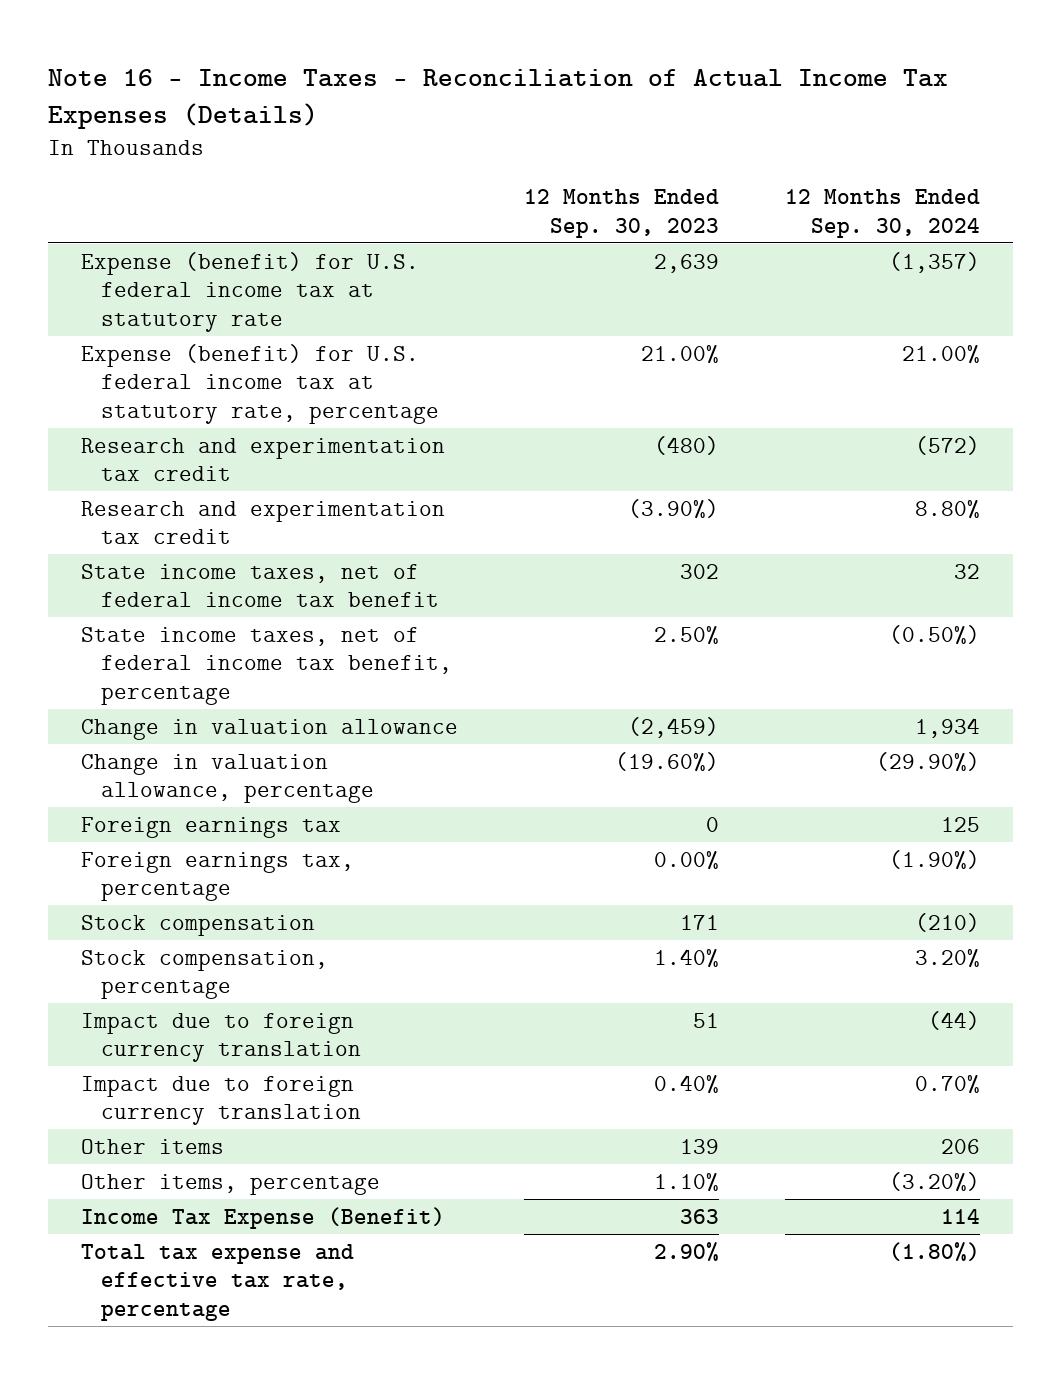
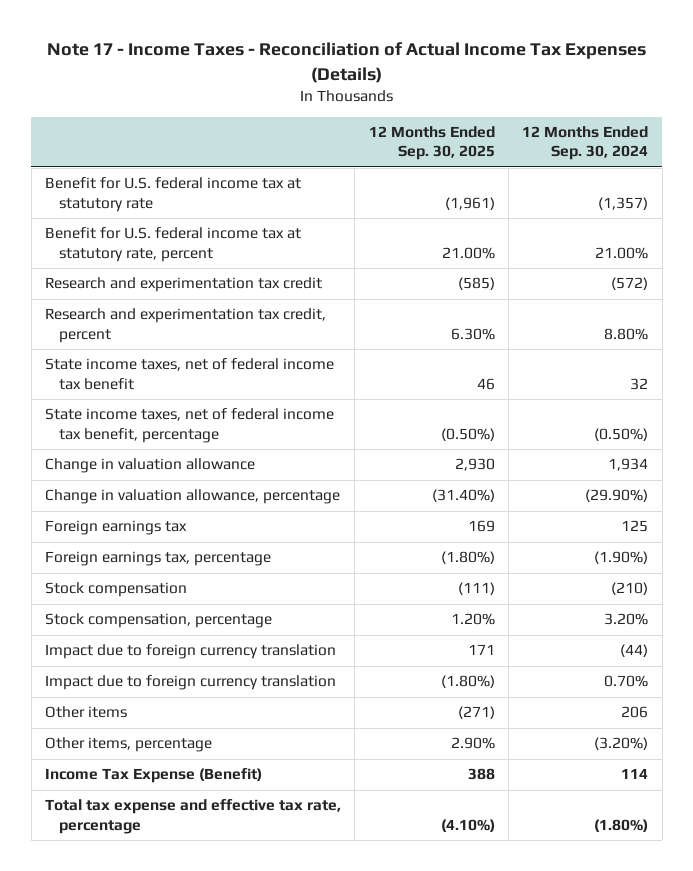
- Note 16 - Income Taxes - Reconciliation of Actual Income Tax Expenses (Details)
+ Note 17 - Income Taxes - Reconciliation of Actual Income Tax Expenses (Details)
- | 12 Months Ended Sep. 30, 2023 | 12 Months Ended Sep. 30, 2024
+ | 12 Months Ended Sep. 30, 2025 | 12 Months Ended Sep. 30, 2024
- Expense (benefit) for U.S. federal income tax at statutory rate | 2,639 | (1,357)
- Expense (benefit) for U.S. federal income tax at statutory rate, percentage | 21.00% | 21.00%
+ Benefit for U.S. federal income tax at statutory rate | (1,961) | (1,357)
+ Benefit for U.S. federal income tax at statutory rate, percent | 21.00% | 21.00%
- Research and experimentation tax credit | (3.90%) | 8.80%
+ Research and experimentation tax credit, percent | 6.30% | 8.80%

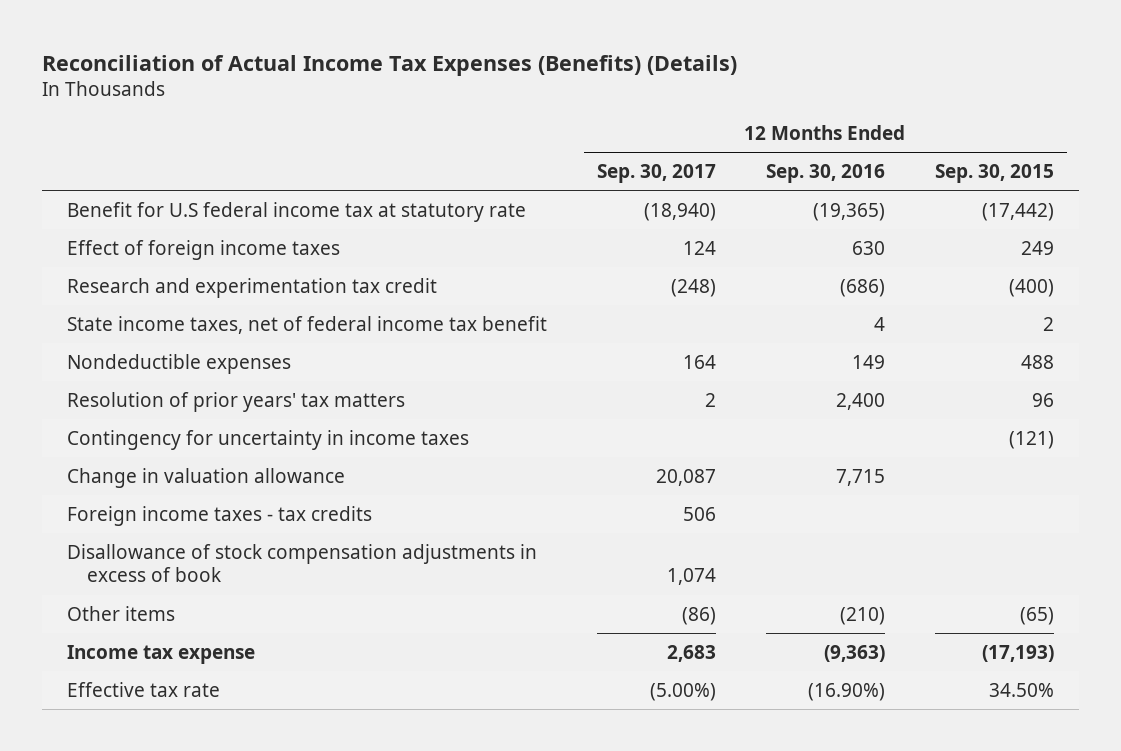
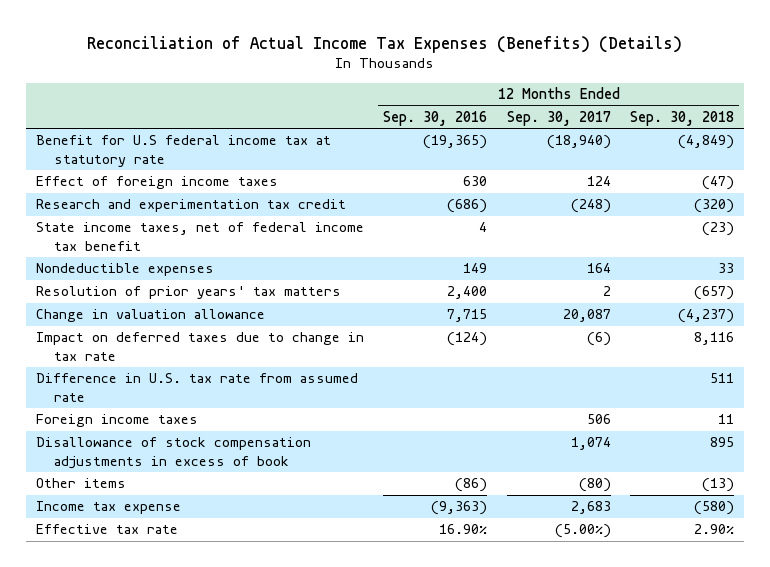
- | 12 Months Ended Sep. 30, 2017 | 12 Months Ended Sep. 30, 2016 | 12 Months Ended Sep. 30, 2015
+ | 12 Months Ended Sep. 30, 2016 | 12 Months Ended Sep. 30, 2017 | 12 Months Ended Sep. 30, 2018
- Contingency for uncertainty in income taxes | | | (121)
- Foreign income taxes - tax credits | 506 | |
+ Impact on deferred taxes due to change in tax rate | (124) | (6) | 8,116
+ Difference in U.S. tax rate from assumed rate | | | 511
+ Foreign income taxes | | 506 | 11
- Other items | (86) | (210) | (65)
+ Other items | (86) | (80) | (13)
- Effective tax rate | (5.00%) | (16.90%) | 34.50%
+ Effective tax rate | 16.90% | (5.00%) | 2.90%

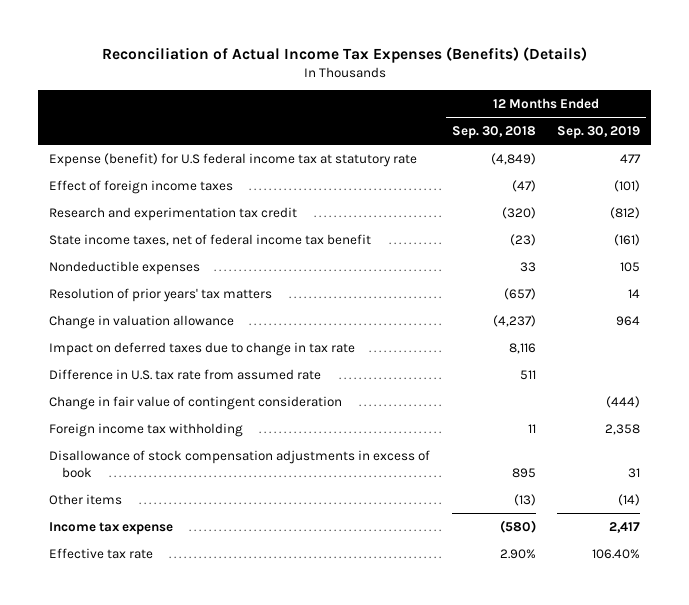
- | 12 Months Ended Sep. 30, 2016 | 12 Months Ended Sep. 30, 2017 | 12 Months Ended Sep. 30, 2018
+ | 12 Months Ended Sep. 30, 2018 | 12 Months Ended Sep. 30, 2019
- Benefit for U.S federal income tax at statutory rate | (19,365) | (18,940) | (4,849)
+ Expense (benefit) for U.S federal income tax at statutory rate | (4,849) | 477
- Foreign income taxes | | 506 | 11
+ Change in fair value of contingent consideration | | (444)
+ Foreign income tax withholding | 11 | 2,358

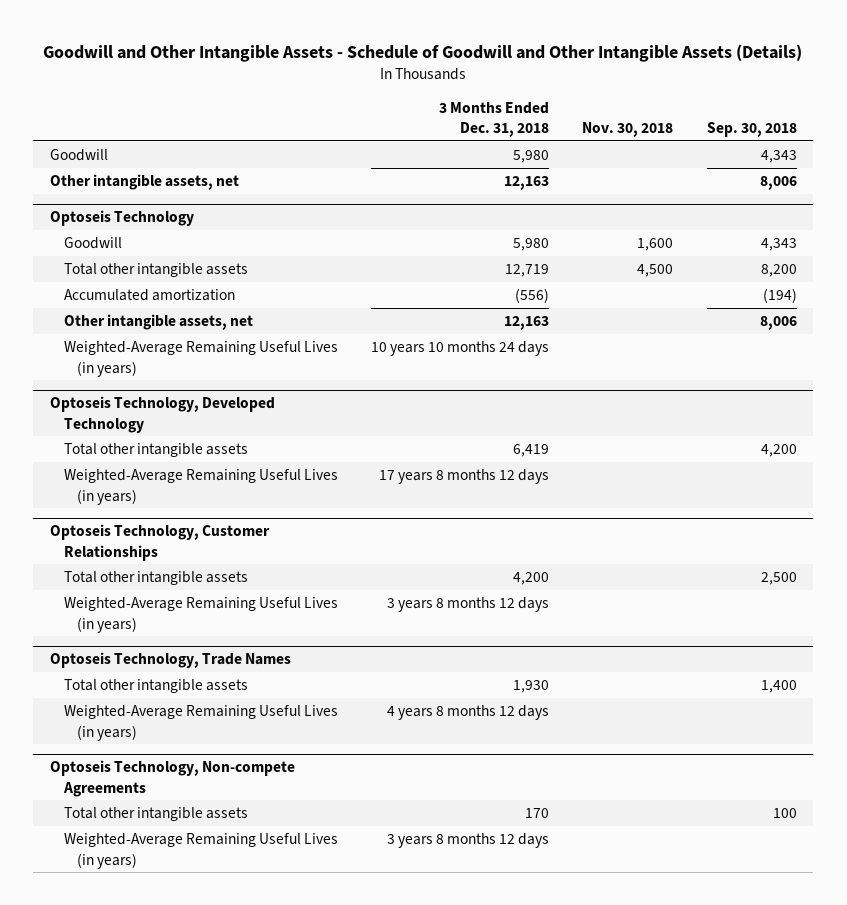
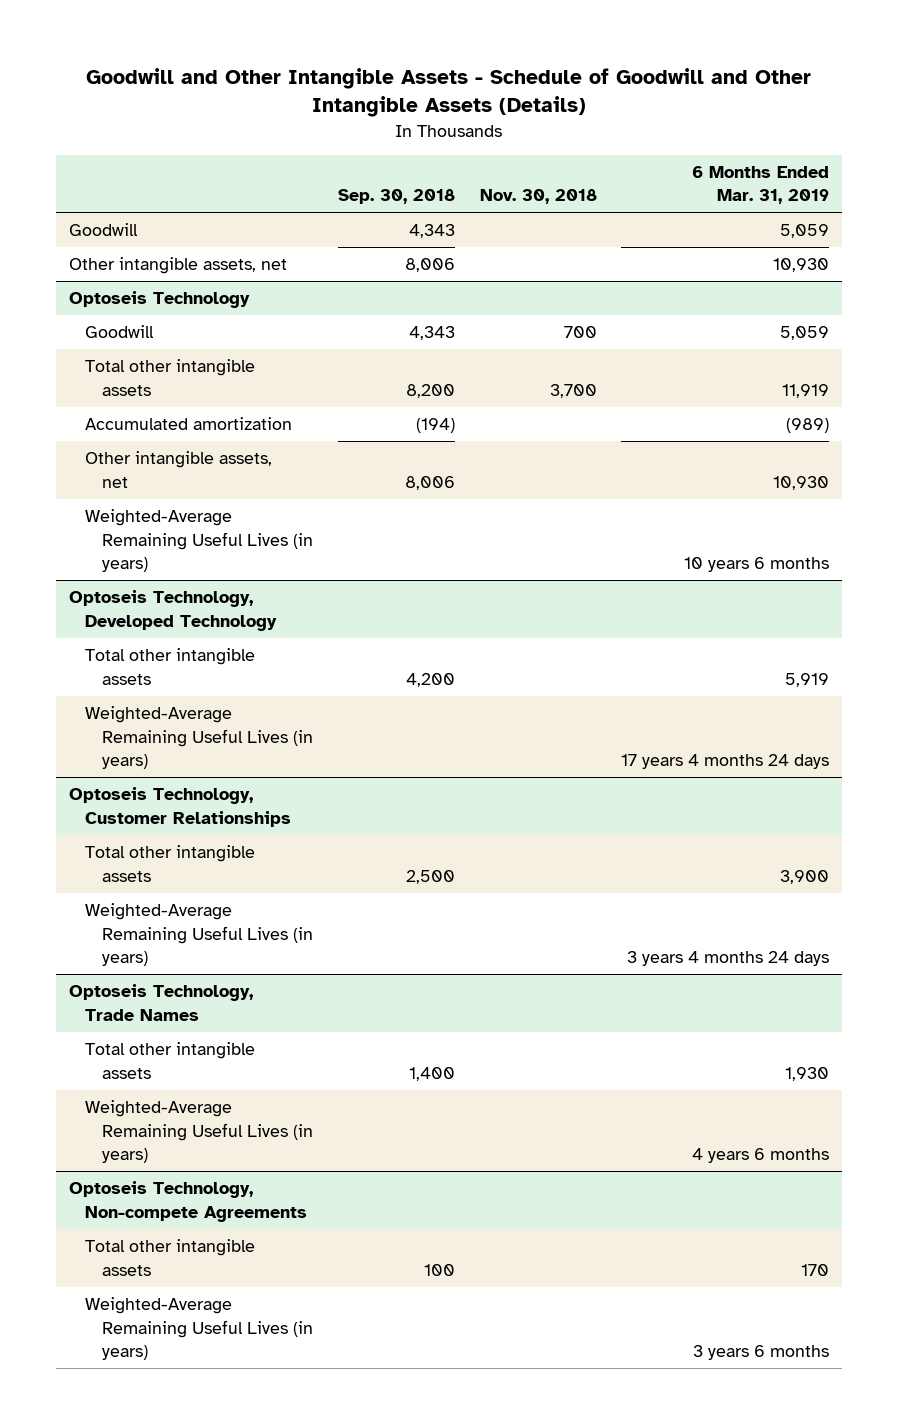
- | 3 Months Ended Dec. 31, 2018 | Nov. 30, 2018 | Sep. 30, 2018
+ | Sep. 30, 2018 | Nov. 30, 2018 | 6 Months Ended Mar. 31, 2019
@ Optoseis Technology
- Goodwill | 5,980 | 1,600 | 4,343
- Total other intangible assets | 12,719 | 4,500 | 8,200
+ Goodwill | 4,343 | 700 | 5,059
+ Total other intangible assets | 8,200 | 3,700 | 11,919

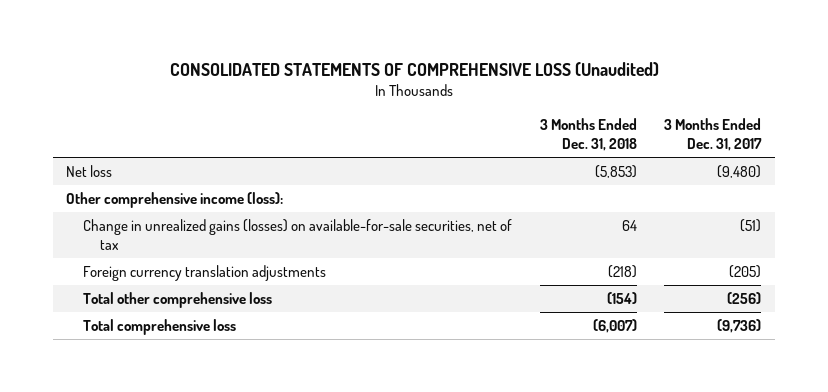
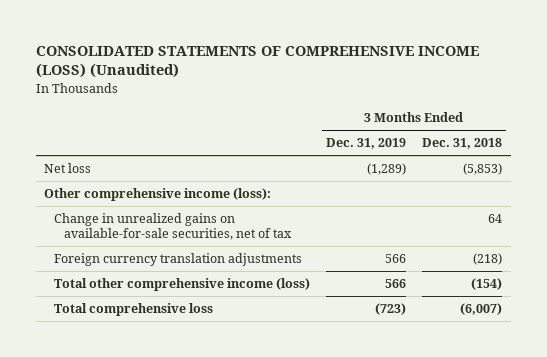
- CONSOLIDATED STATEMENTS OF COMPREHENSIVE LOSS (Unaudited)
+ CONSOLIDATED STATEMENTS OF COMPREHENSIVE INCOME (LOSS) (Unaudited)
- | 3 Months Ended Dec. 31, 2018 | 3 Months Ended Dec. 31, 2017
+ | 3 Months Ended Dec. 31, 2019 | 3 Months Ended Dec. 31, 2018
- Change in unrealized gains (losses) on available-for-sale securities, net of tax | 64 | (51)
+ Change in unrealized gains on available-for-sale securities, net of tax | | 64
- Total other comprehensive loss | (154) | (256)
+ Total other comprehensive income (loss) | 566 | (154)

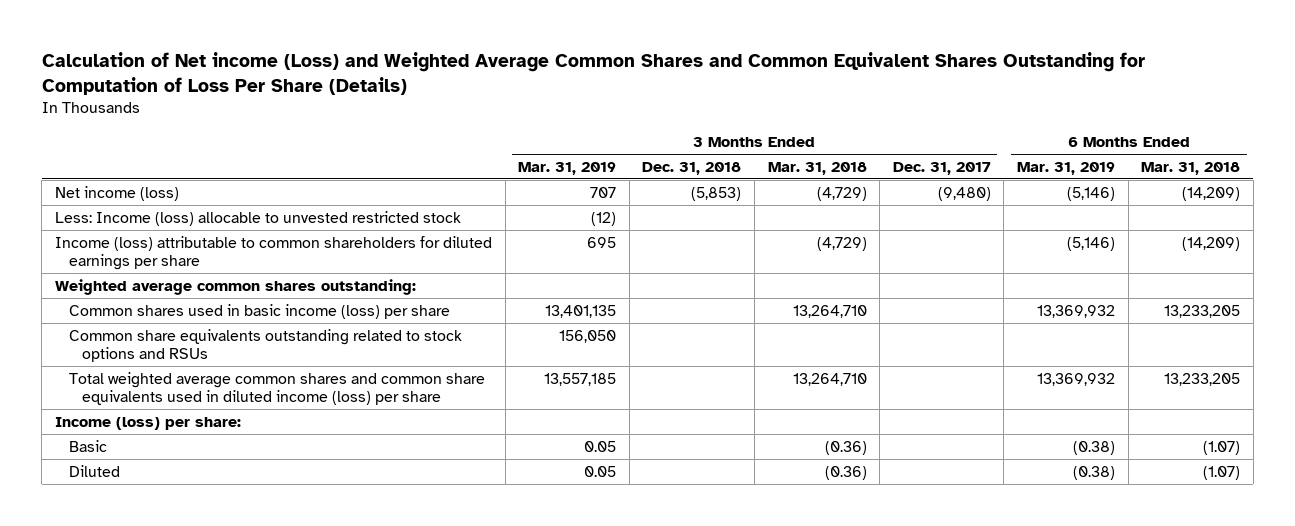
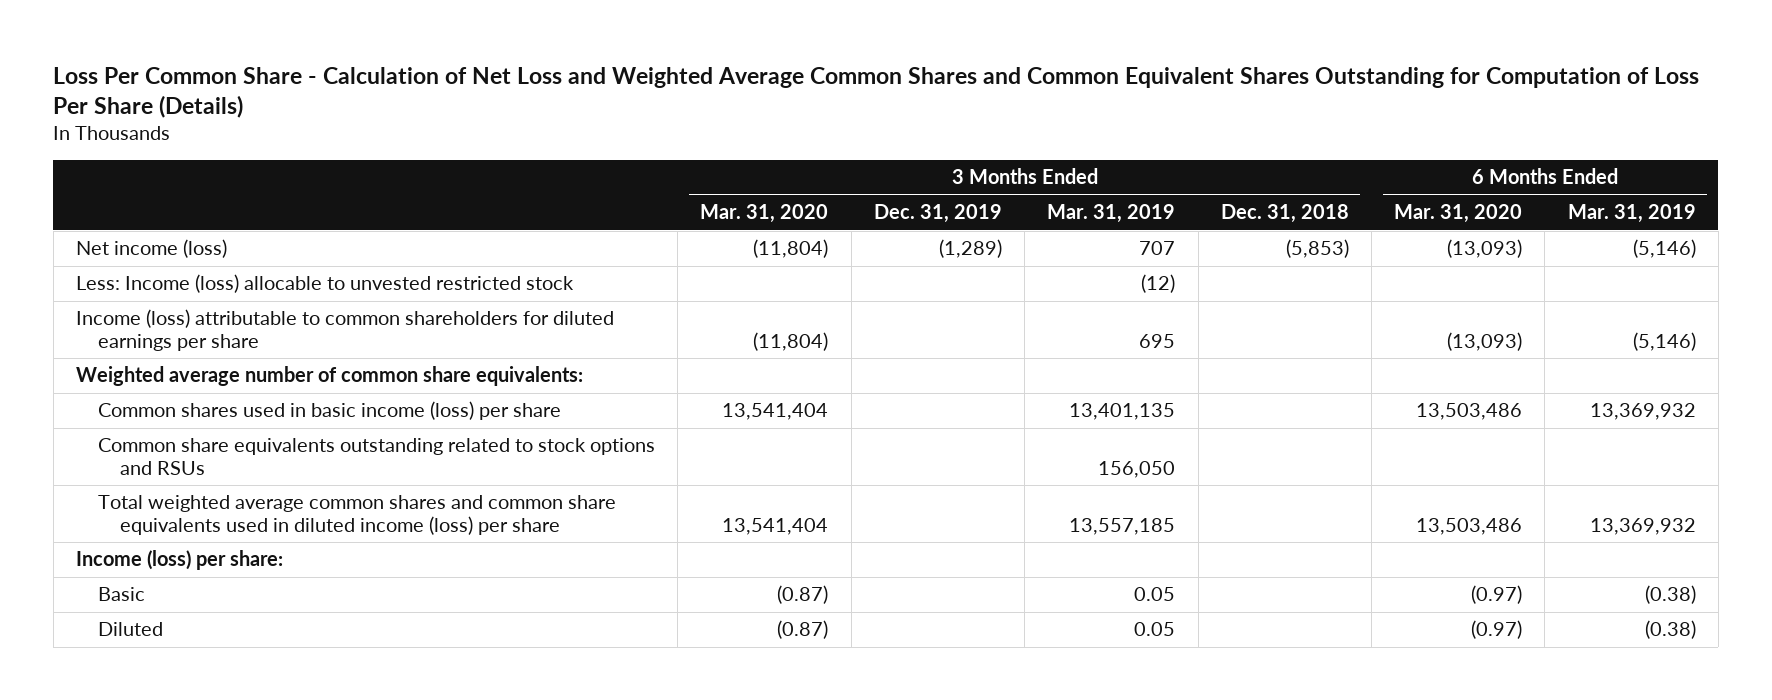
- Calculation of Net income (Loss) and Weighted Average Common Shares and Common Equivalent Shares Outstanding for Computation of Loss Per Share (Details)
+ Loss Per Common Share - Calculation of Net Loss and Weighted Average Common Shares and Common Equivalent Shares Outstanding for Computation of Loss Per Share (Details)
- | 3 Months Ended Mar. 31, 2019 | 3 Months Ended Dec. 31, 2018 | 3 Months Ended Mar. 31, 2018 | 3 Months Ended Dec. 31, 2017 | 6 Months Ended Mar. 31, 2019 | 6 Months Ended Mar. 31, 2018
+ | 3 Months Ended Mar. 31, 2020 | 3 Months Ended Dec. 31, 2019 | 3 Months Ended Mar. 31, 2019 | 3 Months Ended Dec. 31, 2018 | 6 Months Ended Mar. 31, 2020 | 6 Months Ended Mar. 31, 2019
- Weighted average common shares outstanding:
+ Weighted average number of common share equivalents:

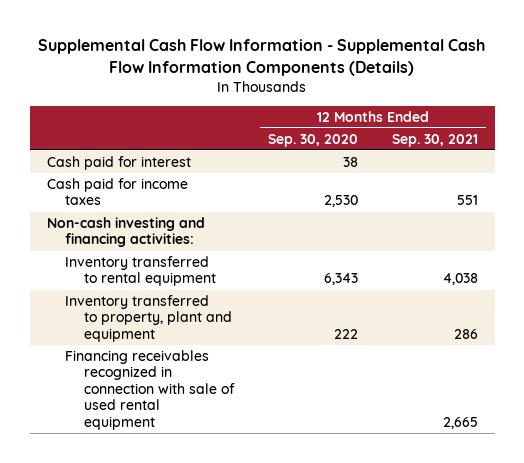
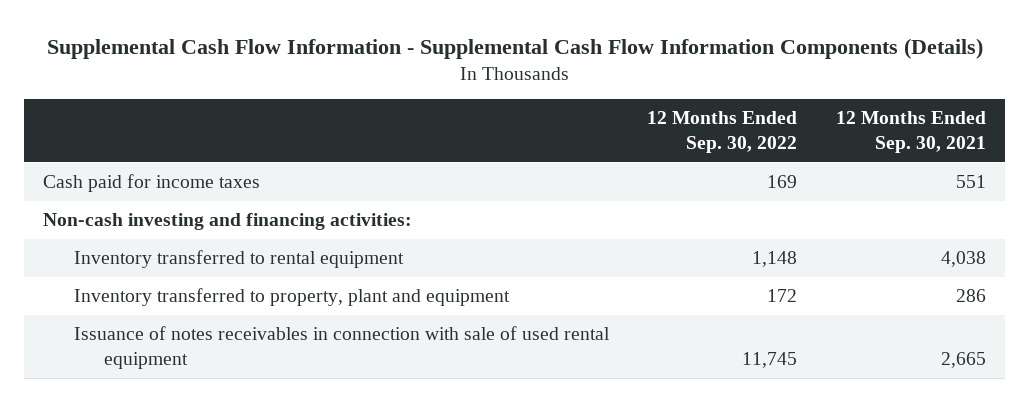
- | 12 Months Ended Sep. 30, 2020 | 12 Months Ended Sep. 30, 2021
+ | 12 Months Ended Sep. 30, 2022 | 12 Months Ended Sep. 30, 2021
- Cash paid for interest | 38 |
- Financing receivables recognized in connection with sale of used rental equipment | | 2,665
+ Issuance of notes receivables in connection with sale of used rental equipment | 11,745 | 2,665

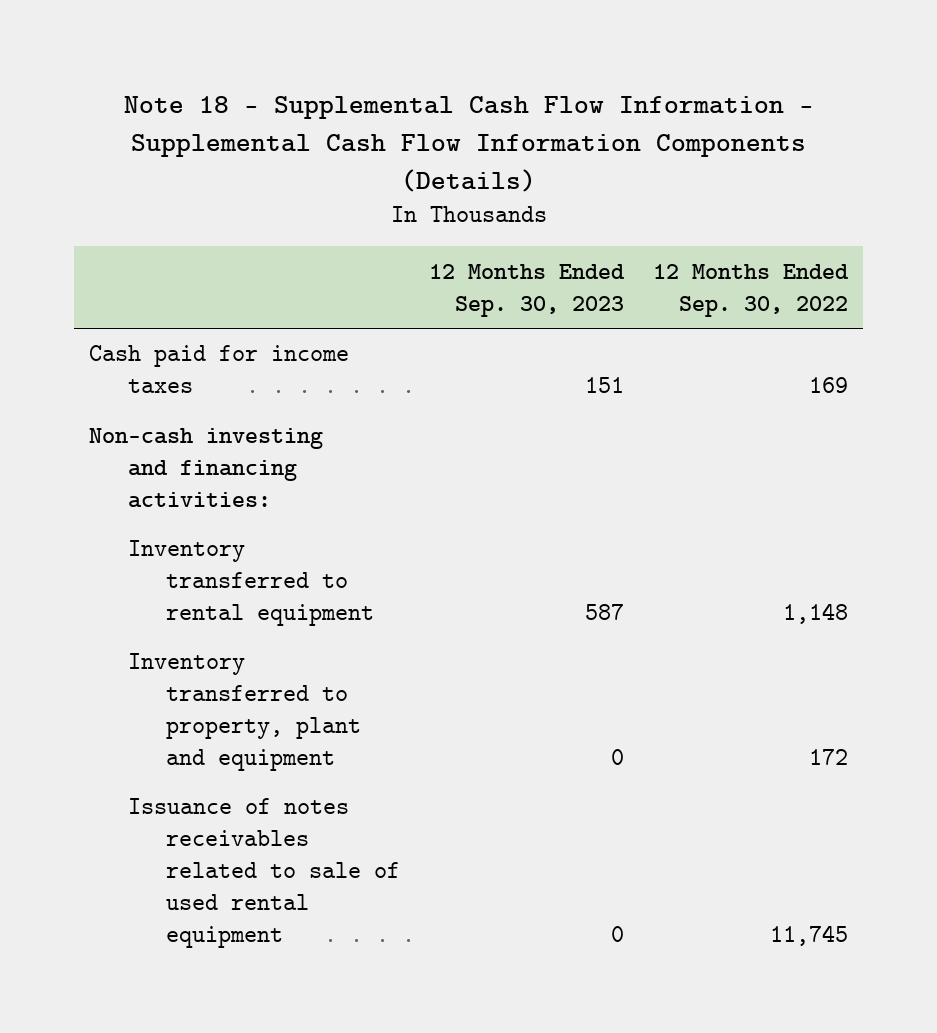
- Supplemental Cash Flow Information - Supplemental Cash Flow Information Components (Details)
+ Note 18 - Supplemental Cash Flow Information - Supplemental Cash Flow Information Components (Details)
- | 12 Months Ended Sep. 30, 2022 | 12 Months Ended Sep. 30, 2021
+ | 12 Months Ended Sep. 30, 2023 | 12 Months Ended Sep. 30, 2022
- Issuance of notes receivables in connection with sale of used rental equipment | 11,745 | 2,665
+ Issuance of notes receivables related to sale of used rental equipment | 0 | 11,745

